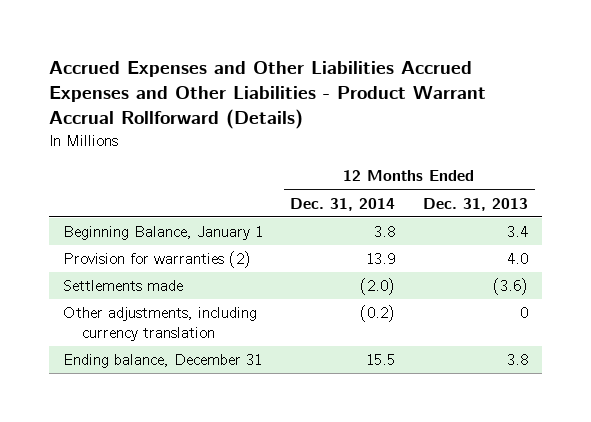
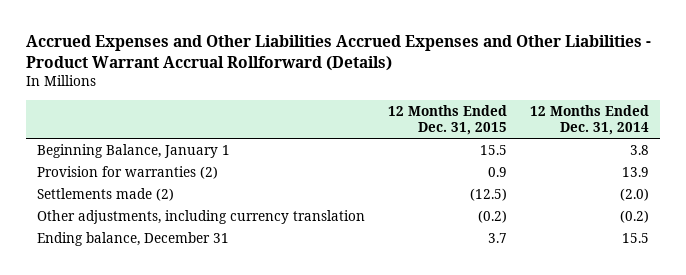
- | 12 Months Ended Dec. 31, 2014 | 12 Months Ended Dec. 31, 2013
+ | 12 Months Ended Dec. 31, 2015 | 12 Months Ended Dec. 31, 2014
- Settlements made | (2.0) | (3.6)
+ Settlements made (2) | (12.5) | (2.0)

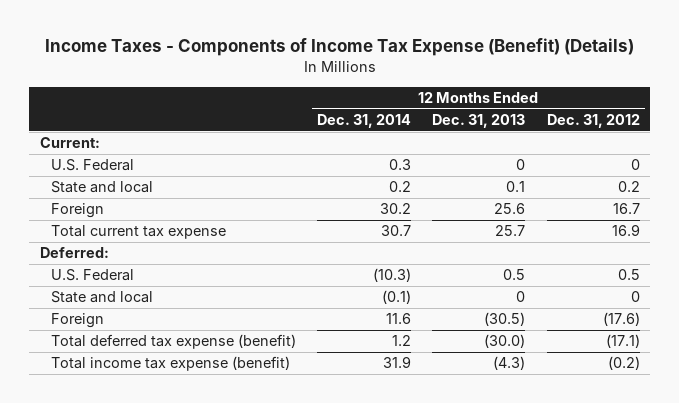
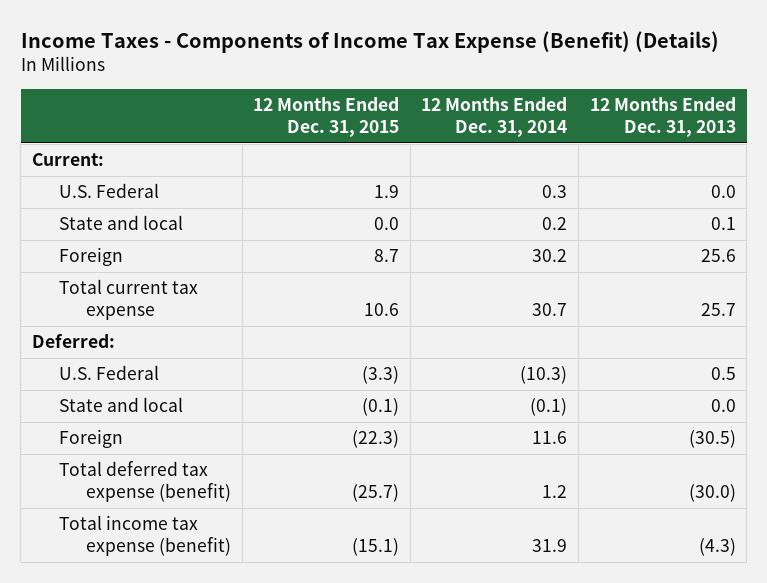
- | 12 Months Ended Dec. 31, 2014 | 12 Months Ended Dec. 31, 2013 | 12 Months Ended Dec. 31, 2012
+ | 12 Months Ended Dec. 31, 2015 | 12 Months Ended Dec. 31, 2014 | 12 Months Ended Dec. 31, 2013
- U.S. Federal | 0.3 | 0 | 0
+ U.S. Federal | 1.9 | 0.3 | 0.0
- State and local | (0.1) | 0 | 0
+ State and local | (0.1) | (0.1) | 0.0

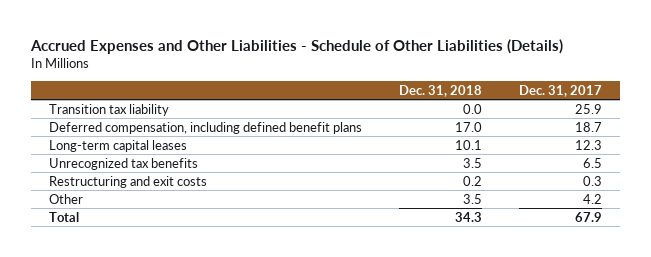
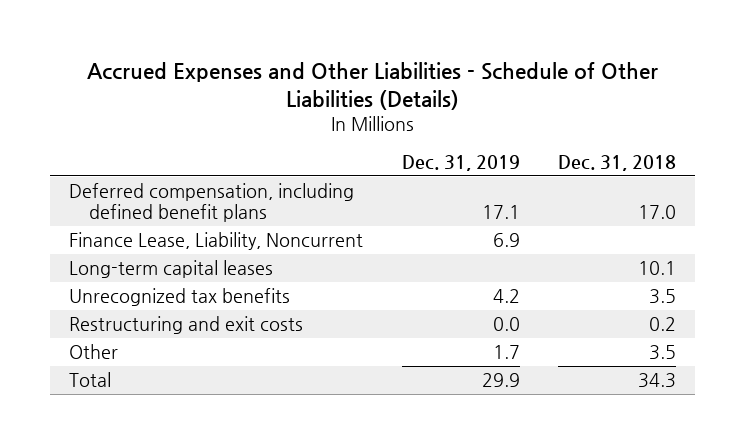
- | Dec. 31, 2018 | Dec. 31, 2017
+ | Dec. 31, 2019 | Dec. 31, 2018
- Transition tax liability | 0.0 | 25.9
+ Finance Lease, Liability, Noncurrent | 6.9 |

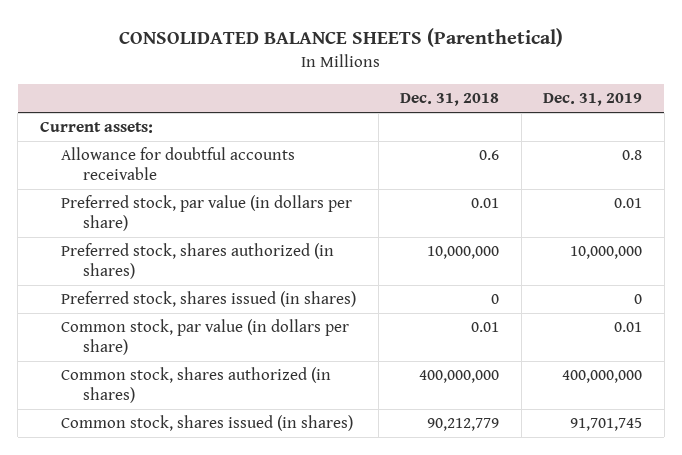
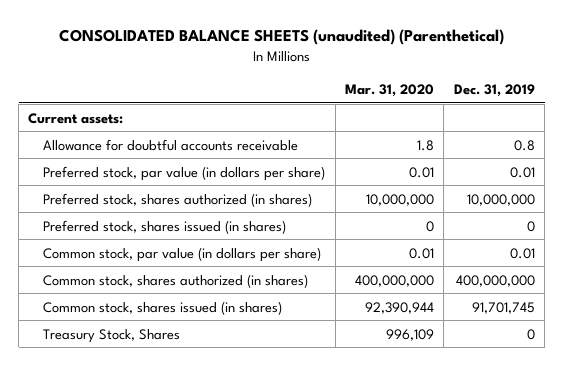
- CONSOLIDATED BALANCE SHEETS (Parenthetical)
+ CONSOLIDATED BALANCE SHEETS (unaudited) (Parenthetical)
- | Dec. 31, 2018 | Dec. 31, 2019
+ | Mar. 31, 2020 | Dec. 31, 2019
+ Treasury Stock, Shares | 996,109 | 0

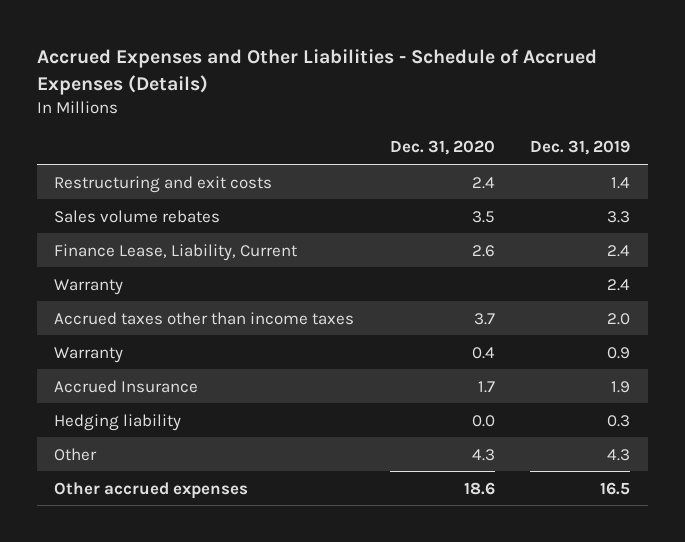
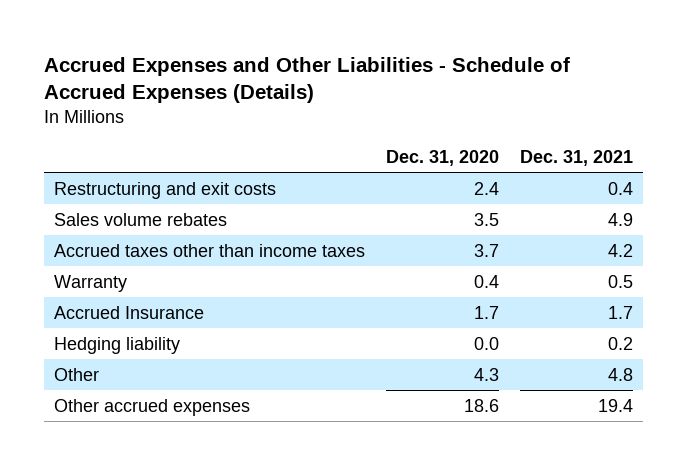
- | Dec. 31, 2020 | Dec. 31, 2019
+ | Dec. 31, 2020 | Dec. 31, 2021
- Finance Lease, Liability, Current | 2.6 | 2.4
- Warranty | | 2.4

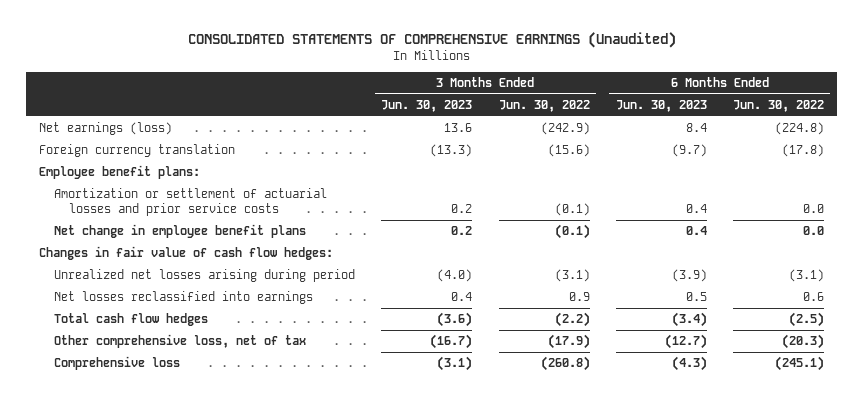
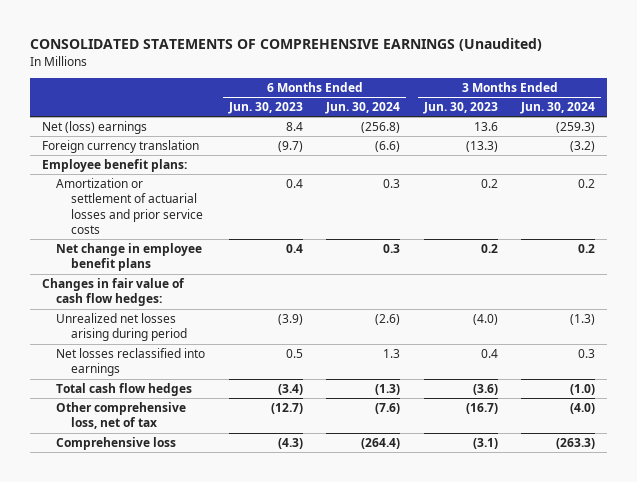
- | 3 Months Ended Jun. 30, 2023 | 3 Months Ended Jun. 30, 2022 | 6 Months Ended Jun. 30, 2023 | 6 Months Ended Jun. 30, 2022
+ | 6 Months Ended Jun. 30, 2023 | 6 Months Ended Jun. 30, 2024 | 3 Months Ended Jun. 30, 2023 | 3 Months Ended Jun. 30, 2024
- Net earnings (loss) | 13.6 | (242.9) | 8.4 | (224.8)
+ Net (loss) earnings | 8.4 | (256.8) | 13.6 | (259.3)

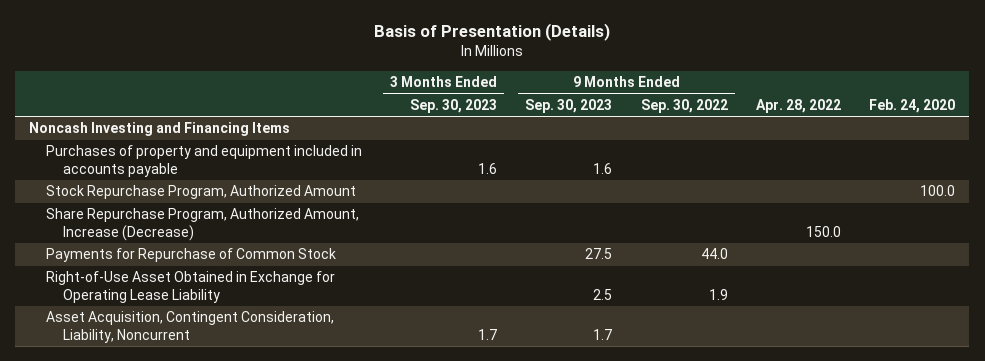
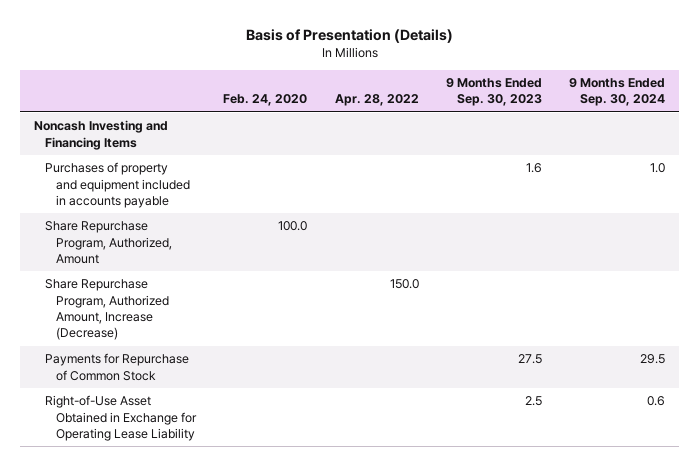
- | 3 Months Ended Sep. 30, 2023 | 9 Months Ended Sep. 30, 2023 | 9 Months Ended Sep. 30, 2022 | Apr. 28, 2022 | Feb. 24, 2020
+ | Feb. 24, 2020 | Apr. 28, 2022 | 9 Months Ended Sep. 30, 2023 | 9 Months Ended Sep. 30, 2024
- Stock Repurchase Program, Authorized Amount | | | | | 100.0
+ Share Repurchase Program, Authorized, Amount | 100.0 | | |
- Asset Acquisition, Contingent Consideration, Liability, Noncurrent | 1.7 | 1.7 | | |

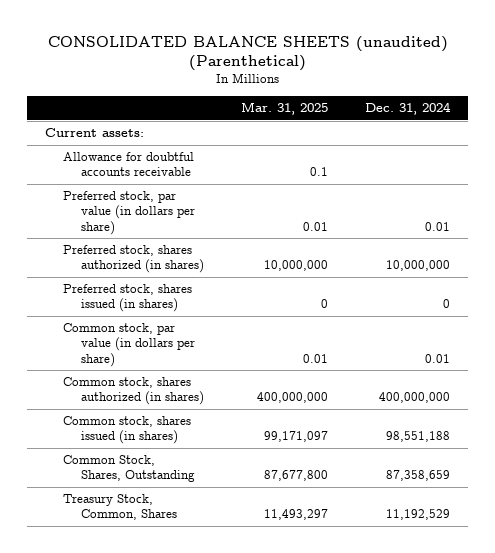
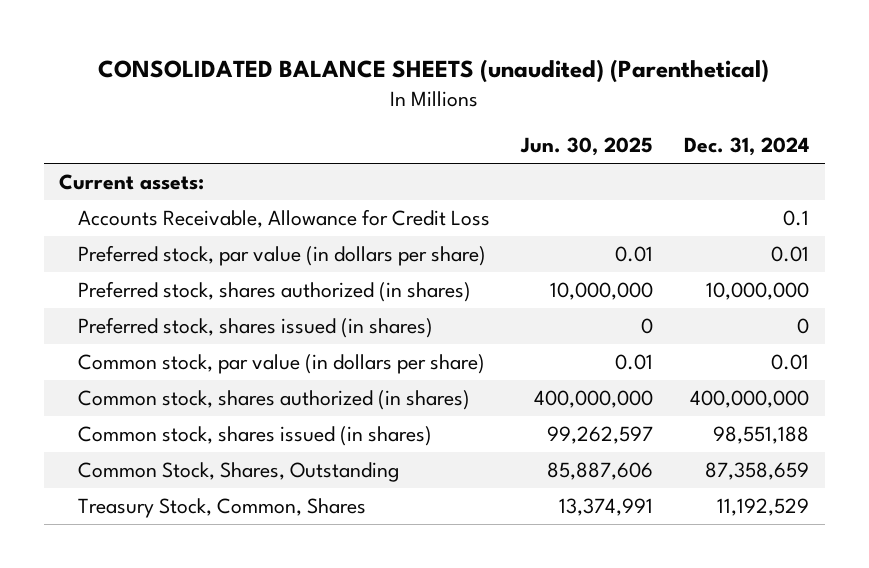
- | Mar. 31, 2025 | Dec. 31, 2024
+ | Jun. 30, 2025 | Dec. 31, 2024
- Allowance for doubtful accounts receivable | 0.1 |
+ Accounts Receivable, Allowance for Credit Loss | | 0.1

